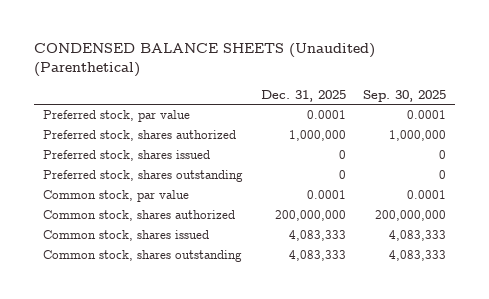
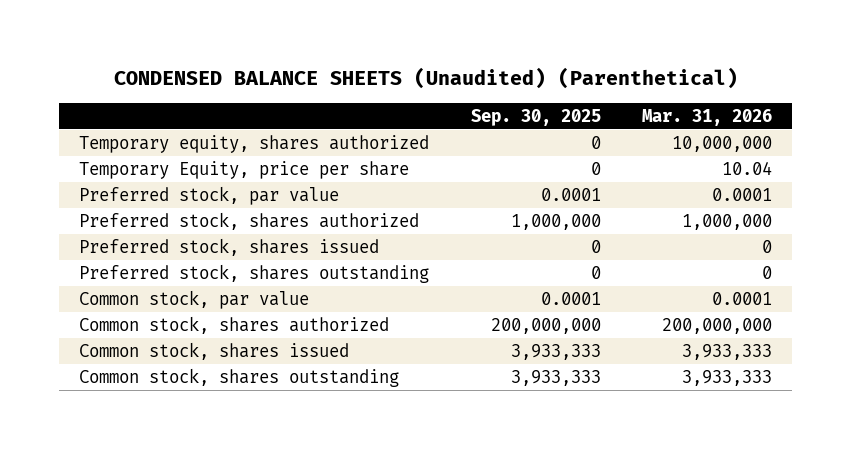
- | Dec. 31, 2025 | Sep. 30, 2025
+ | Sep. 30, 2025 | Mar. 31, 2026
+ Temporary equity, shares authorized | 0 | 10,000,000
+ Temporary Equity, price per share | 0 | 10.04
- Common stock, shares issued | 4,083,333 | 4,083,333
- Common stock, shares outstanding | 4,083,333 | 4,083,333
+ Common stock, shares issued | 3,933,333 | 3,933,333
+ Common stock, shares outstanding | 3,933,333 | 3,933,333

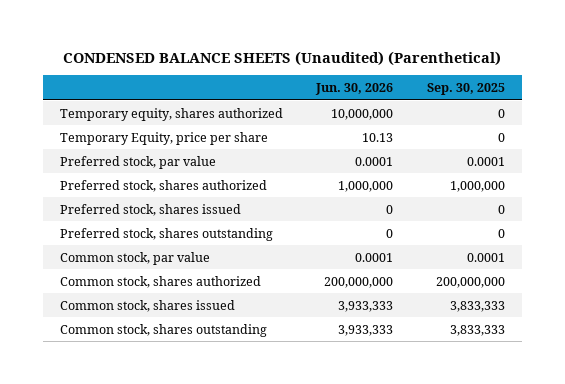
- | Sep. 30, 2025 | Mar. 31, 2026
+ | Jun. 30, 2026 | Sep. 30, 2025
- Common stock, shares issued | 3,933,333 | 3,933,333
- Common stock, shares outstanding | 3,933,333 | 3,933,333
+ Common stock, shares issued | 3,933,333 | 3,833,333
+ Common stock, shares outstanding | 3,933,333 | 3,833,333

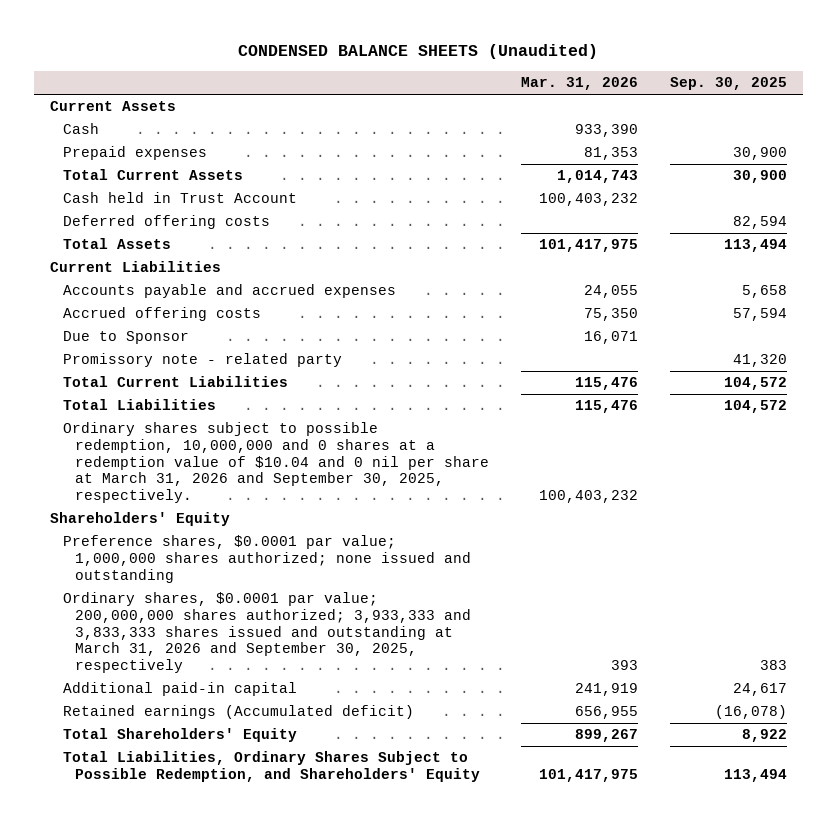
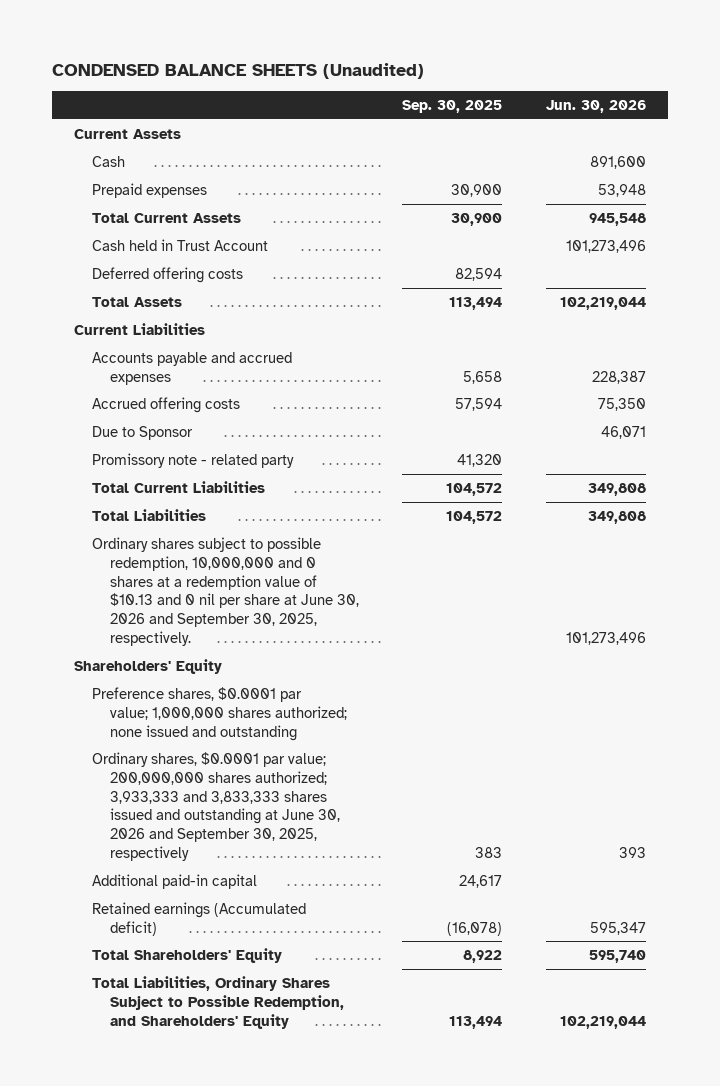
- | Mar. 31, 2026 | Sep. 30, 2025
+ | Sep. 30, 2025 | Jun. 30, 2026
- Ordinary shares subject to possible redemption, 10,000,000 and 0 shares at a redemption value of $10.04 and 0 nil per share at March 31, 2026 and September 30, 2025, respectively. | 100,403,232 |
+ Ordinary shares subject to possible redemption, 10,000,000 and 0 shares at a redemption value of $10.13 and 0 nil per share at June 30, 2026 and September 30, 2025, respectively. | | 101,273,496
- Ordinary shares, $0.0001 par value; 200,000,000 shares authorized; 3,933,333 and 3,833,333 shares issued and outstanding at March 31, 2026 and September 30, 2025, respectively | 393 | 383
+ Ordinary shares, $0.0001 par value; 200,000,000 shares authorized; 3,933,333 and 3,833,333 shares issued and outstanding at June 30, 2026 and September 30, 2025, respectively | 383 | 393

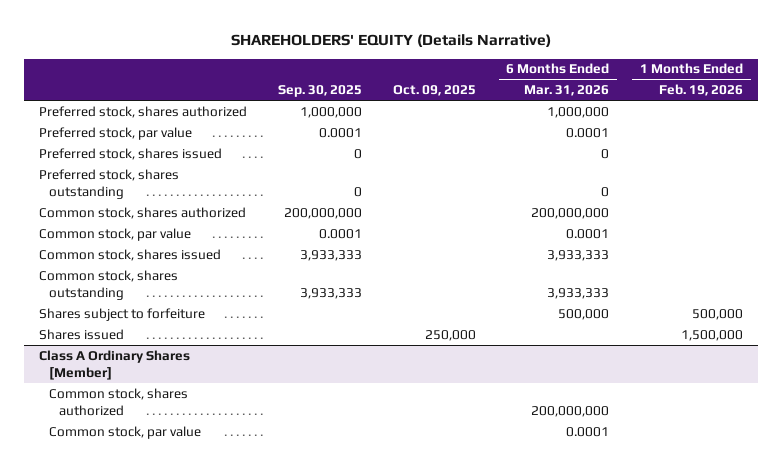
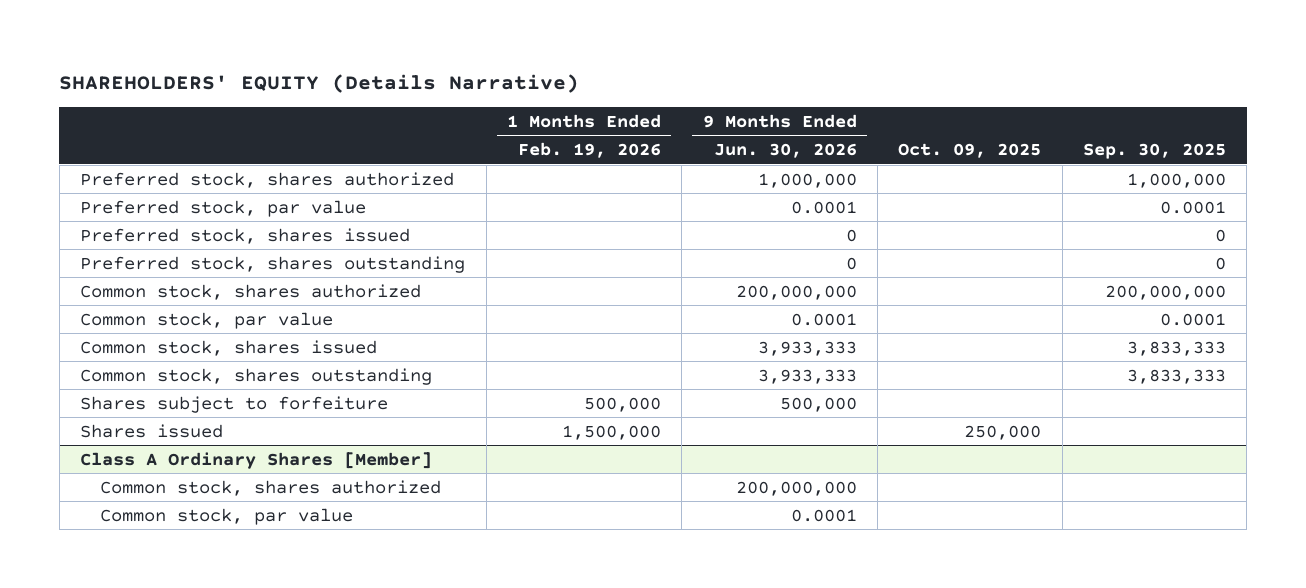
- | Sep. 30, 2025 | Oct. 09, 2025 | 6 Months Ended Mar. 31, 2026 | 1 Months Ended Feb. 19, 2026
+ | 1 Months Ended Feb. 19, 2026 | 9 Months Ended Jun. 30, 2026 | Oct. 09, 2025 | Sep. 30, 2025
- Common stock, shares issued | 3,933,333 | | 3,933,333 |
- Common stock, shares outstanding | 3,933,333 | | 3,933,333 |
+ Common stock, shares issued | | 3,933,333 | | 3,833,333
+ Common stock, shares outstanding | | 3,933,333 | | 3,833,333

